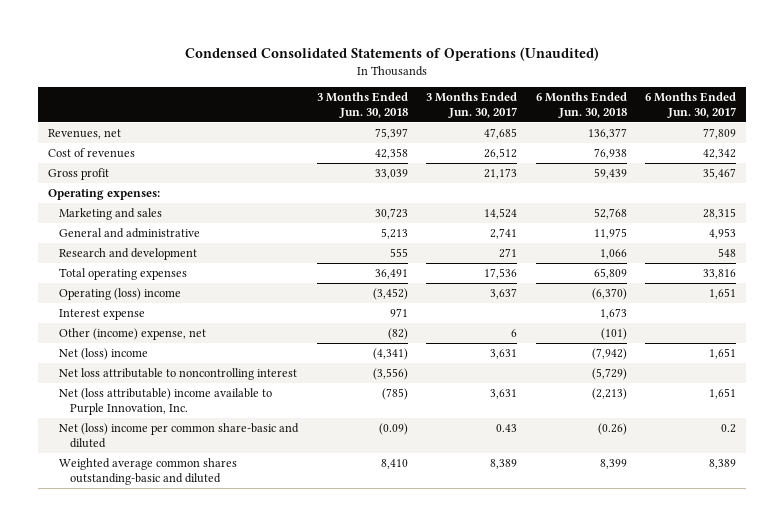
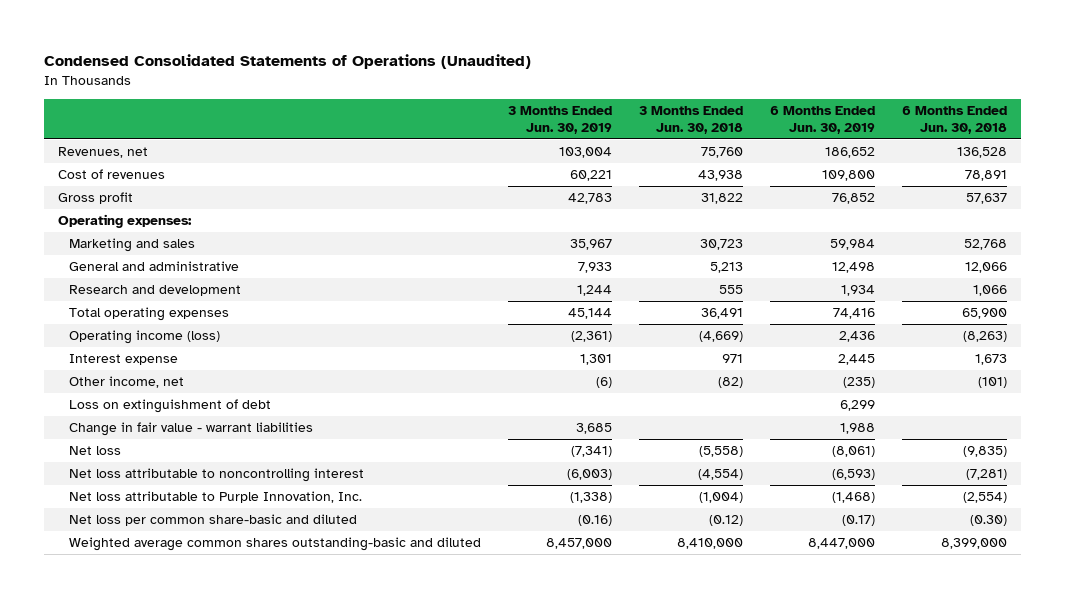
- | 3 Months Ended Jun. 30, 2018 | 3 Months Ended Jun. 30, 2017 | 6 Months Ended Jun. 30, 2018 | 6 Months Ended Jun. 30, 2017
+ | 3 Months Ended Jun. 30, 2019 | 3 Months Ended Jun. 30, 2018 | 6 Months Ended Jun. 30, 2019 | 6 Months Ended Jun. 30, 2018
- Revenues, net | 75,397 | 47,685 | 136,377 | 77,809
- Cost of revenues | 42,358 | 26,512 | 76,938 | 42,342
- Gross profit | 33,039 | 21,173 | 59,439 | 35,467
+ Revenues, net | 103,004 | 75,760 | 186,652 | 136,528
+ Cost of revenues | 60,221 | 43,938 | 109,800 | 78,891
+ Gross profit | 42,783 | 31,822 | 76,852 | 57,637
- General and administrative | 5,213 | 2,741 | 11,975 | 4,953
+ General and administrative | 7,933 | 5,213 | 12,498 | 12,066
- Total operating expenses | 36,491 | 17,536 | 65,809 | 33,816
- Operating (loss) income | (3,452) | 3,637 | (6,370) | 1,651
+ Total operating expenses | 45,144 | 36,491 | 74,416 | 65,900
+ Operating income (loss) | (2,361) | (4,669) | 2,436 | (8,263)
- Other (income) expense, net | (82) | 6 | (101) |
- Net (loss) income | (4,341) | 3,631 | (7,942) | 1,651
- Net loss attributable to noncontrolling interest | (3,556) | | (5,729) |
- Net (loss attributable) income available to Purple Innovation, Inc. | (785) | 3,631 | (2,213) | 1,651
- Net (loss) income per common share-basic and diluted | (0.09) | 0.43 | (0.26) | 0.2
- Weighted average common shares outstanding-basic and diluted | 8,410 | 8,389 | 8,399 | 8,389
+ Other income, net | (6) | (82) | (235) | (101)
+ Loss on extinguishment of debt | | | 6,299 |
+ Change in fair value - warrant liabilities | 3,685 | | 1,988 |
+ Net loss | (7,341) | (5,558) | (8,061) | (9,835)
+ Net loss attributable to noncontrolling interest | (6,003) | (4,554) | (6,593) | (7,281)
+ Net loss attributable to Purple Innovation, Inc. | (1,338) | (1,004) | (1,468) | (2,554)
+ Net loss per common share-basic and diluted | (0.16) | (0.12) | (0.17) | (0.30)
+ Weighted average common shares outstanding-basic and diluted | 8,457,000 | 8,410,000 | 8,447,000 | 8,399,000

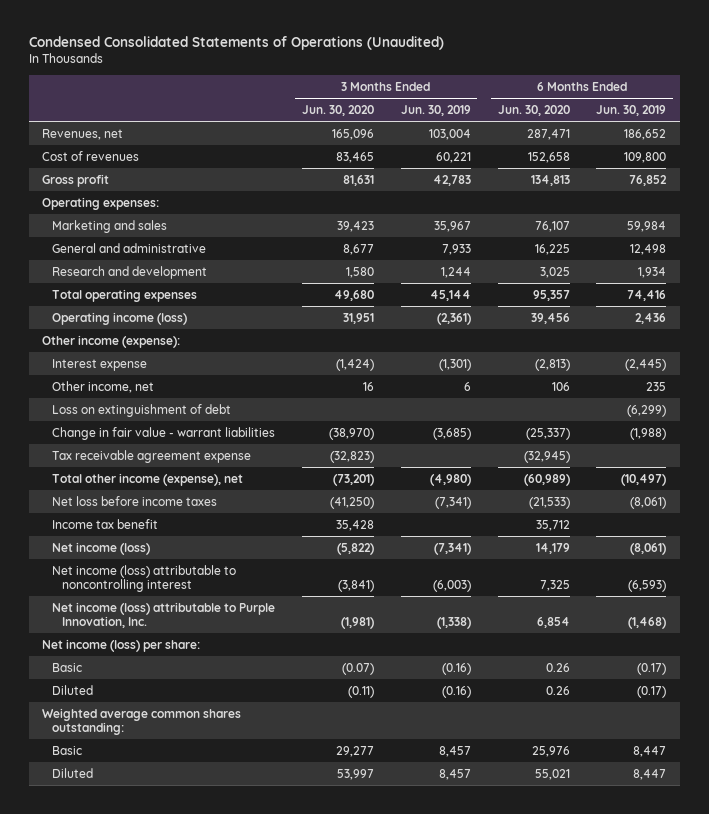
- | 3 Months Ended Jun. 30, 2019 | 3 Months Ended Jun. 30, 2018 | 6 Months Ended Jun. 30, 2019 | 6 Months Ended Jun. 30, 2018
+ | 3 Months Ended Jun. 30, 2020 | 3 Months Ended Jun. 30, 2019 | 6 Months Ended Jun. 30, 2020 | 6 Months Ended Jun. 30, 2019
- Interest expense | 1,301 | 971 | 2,445 | 1,673
- Other income, net | (6) | (82) | (235) | (101)
- Loss on extinguishment of debt | | | 6,299 |
- Change in fair value - warrant liabilities | 3,685 | | 1,988 |
- Net loss | (7,341) | (5,558) | (8,061) | (9,835)
- Net loss attributable to noncontrolling interest | (6,003) | (4,554) | (6,593) | (7,281)
- Net loss attributable to Purple Innovation, Inc. | (1,338) | (1,004) | (1,468) | (2,554)
- Net loss per common share-basic and diluted | (0.16) | (0.12) | (0.17) | (0.30)
- Weighted average common shares outstanding-basic and diluted | 8,457,000 | 8,410,000 | 8,447,000 | 8,399,000
+ Other income (expense):
+ Interest expense | (1,424) | (1,301) | (2,813) | (2,445)
+ Other income, net | 16 | 6 | 106 | 235
+ Loss on extinguishment of debt | | | | (6,299)
+ Change in fair value - warrant liabilities | (38,970) | (3,685) | (25,337) | (1,988)
+ Tax receivable agreement expense | (32,823) | | (32,945) |
+ Total other income (expense), net | (73,201) | (4,980) | (60,989) | (10,497)
+ Net loss before income taxes | (41,250) | (7,341) | (21,533) | (8,061)
+ Income tax benefit | 35,428 | | 35,712 |
+ Net income (loss) | (5,822) | (7,341) | 14,179 | (8,061)
+ Net income (loss) attributable to noncontrolling interest | (3,841) | (6,003) | 7,325 | (6,593)
+ Net income (loss) attributable to Purple Innovation, Inc. | (1,981) | (1,338) | 6,854 | (1,468)
+ Net income (loss) per share:
+ Basic | (0.07) | (0.16) | 0.26 | (0.17)
+ Diluted | (0.11) | (0.16) | 0.26 | (0.17)
+ Weighted average common shares outstanding:
+ Basic | 29,277 | 8,457 | 25,976 | 8,447
+ Diluted | 53,997 | 8,457 | 55,021 | 8,447

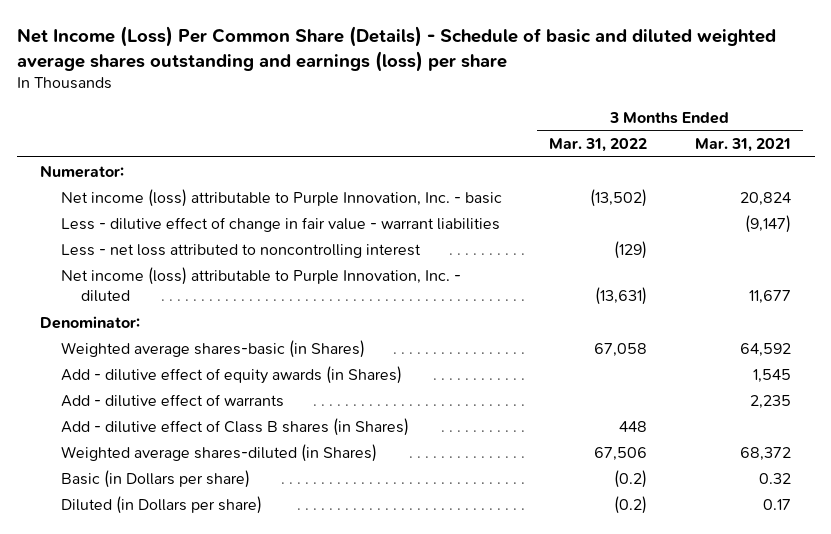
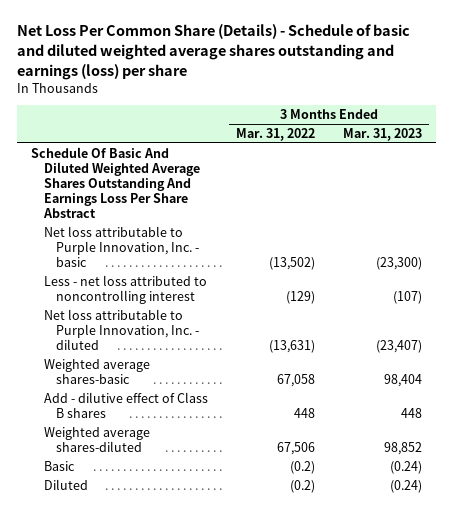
- Net Income (Loss) Per Common Share (Details) - Schedule of basic and diluted weighted average shares outstanding and earnings (loss) per share
+ Net Loss Per Common Share (Details) - Schedule of basic and diluted weighted average shares outstanding and earnings (loss) per share
- | 3 Months Ended Mar. 31, 2022 | 3 Months Ended Mar. 31, 2021
+ | 3 Months Ended Mar. 31, 2022 | 3 Months Ended Mar. 31, 2023
- Numerator:
- Net income (loss) attributable to Purple Innovation, Inc. - basic | (13,502) | 20,824
- Less - dilutive effect of change in fair value - warrant liabilities | | (9,147)
+ Schedule Of Basic And Diluted Weighted Average Shares Outstanding And Earnings Loss Per Share Abstract
+ Net loss attributable to Purple Innovation, Inc. - basic | (13,502) | (23,300)
- Net income (loss) attributable to Purple Innovation, Inc. - diluted | (13,631) | 11,677
- Denominator:
- Weighted average shares-basic (in Shares) | 67,058 | 64,592
- Add - dilutive effect of equity awards (in Shares) | | 1,545
- Add - dilutive effect of warrants | | 2,235
- Add - dilutive effect of Class B shares (in Shares) | 448 |
- Weighted average shares-diluted (in Shares) | 67,506 | 68,372
- Basic (in Dollars per share) | (0.2) | 0.32
- Diluted (in Dollars per share) | (0.2) | 0.17
+ Net loss attributable to Purple Innovation, Inc. - diluted | (13,631) | (23,407)
+ Weighted average shares-basic | 67,058 | 98,404
+ Add - dilutive effect of Class B shares | 448 | 448
+ Weighted average shares-diluted | 67,506 | 98,852
+ Basic | (0.2) | (0.24)
+ Diluted | (0.2) | (0.24)

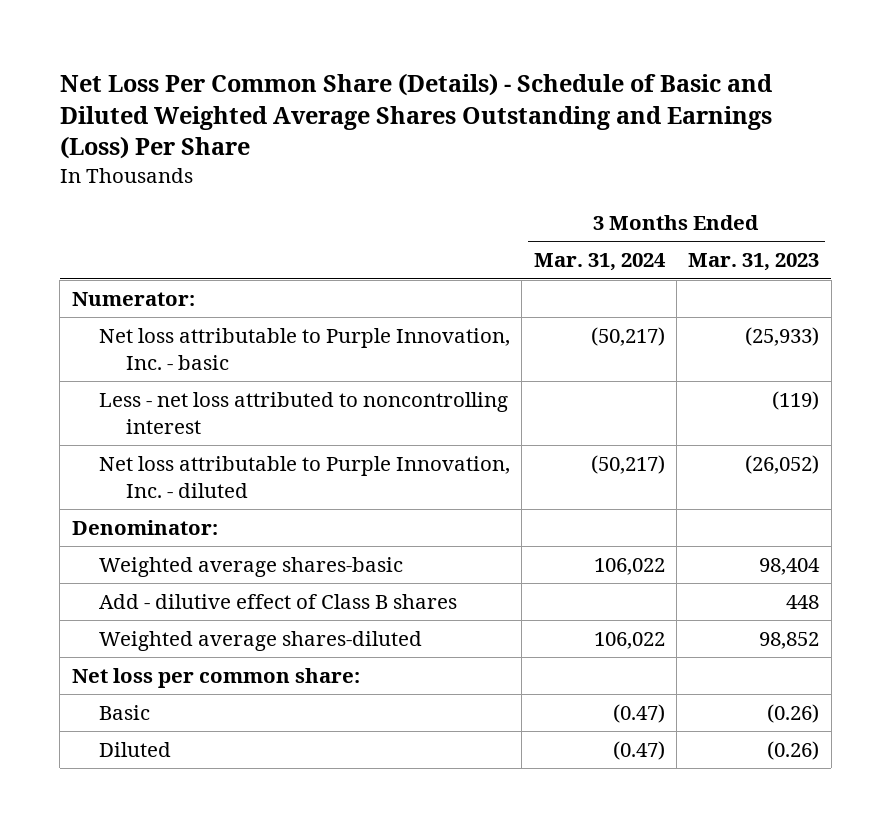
- Net Loss Per Common Share (Details) - Schedule of basic and diluted weighted average shares outstanding and earnings (loss) per share
+ Net Loss Per Common Share (Details) - Schedule of Basic and Diluted Weighted Average Shares Outstanding and Earnings (Loss) Per Share
- | 3 Months Ended Mar. 31, 2022 | 3 Months Ended Mar. 31, 2023
+ | 3 Months Ended Mar. 31, 2024 | 3 Months Ended Mar. 31, 2023
- Schedule Of Basic And Diluted Weighted Average Shares Outstanding And Earnings Loss Per Share Abstract
- Net loss attributable to Purple Innovation, Inc. - basic | (13,502) | (23,300)
- Less - net loss attributed to noncontrolling interest | (129) | (107)
- Net loss attributable to Purple Innovation, Inc. - diluted | (13,631) | (23,407)
+ Numerator:
+ Net loss attributable to Purple Innovation, Inc. - basic | (50,217) | (25,933)
+ Less - net loss attributed to noncontrolling interest | | (119)
+ Net loss attributable to Purple Innovation, Inc. - diluted | (50,217) | (26,052)
+ Denominator:
- Basic | (0.2) | (0.24)
- Diluted | (0.2) | (0.24)
+ Net loss per common share:
+ Basic | (0.47) | (0.26)
+ Diluted | (0.47) | (0.26)

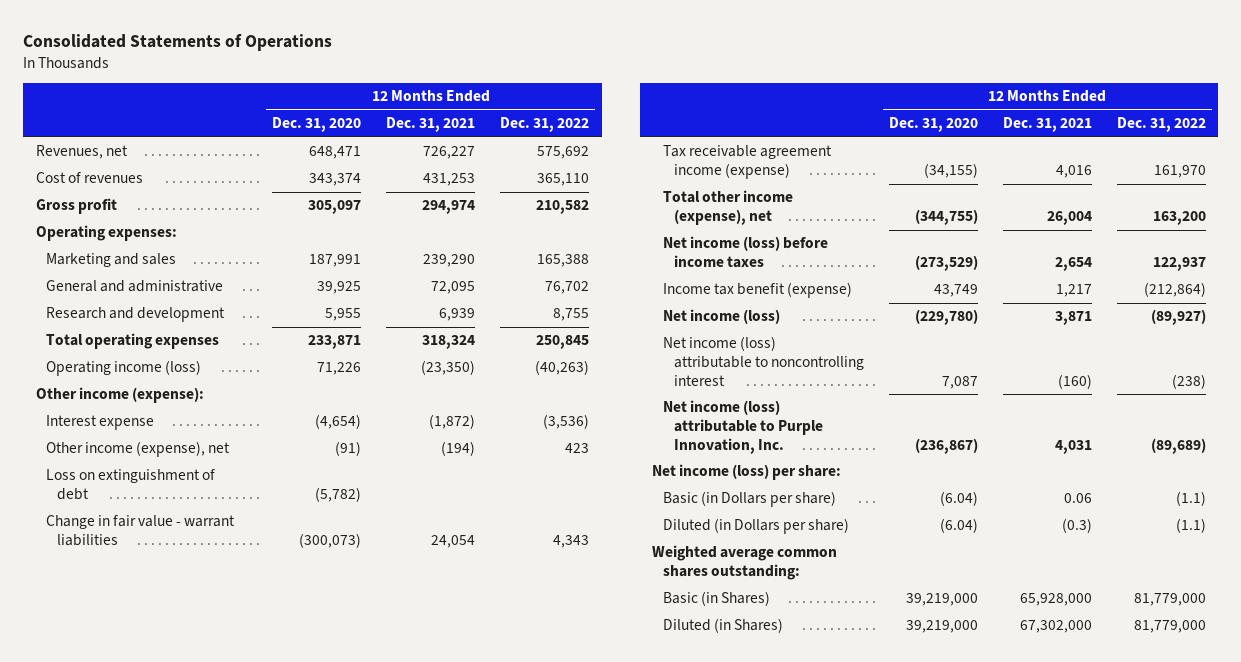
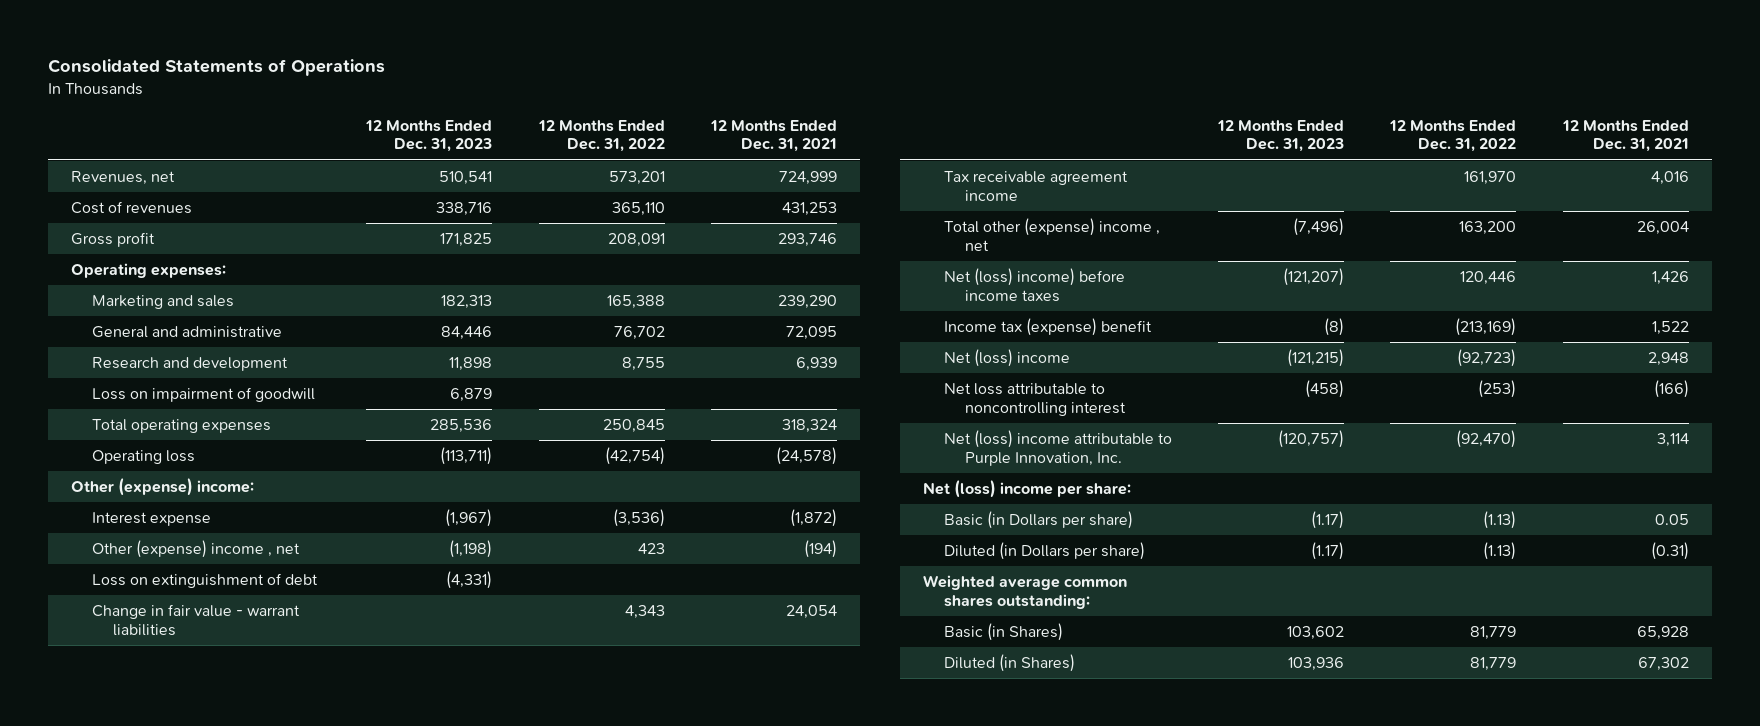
- | 12 Months Ended Dec. 31, 2020 | 12 Months Ended Dec. 31, 2021 | 12 Months Ended Dec. 31, 2022
+ | 12 Months Ended Dec. 31, 2023 | 12 Months Ended Dec. 31, 2022 | 12 Months Ended Dec. 31, 2021
- Revenues, net | 648,471 | 726,227 | 575,692
+ Revenues, net | 510,541 | 573,201 | 724,999
- Gross profit | 305,097 | 294,974 | 210,582
+ Gross profit | 171,825 | 208,091 | 293,746
+ Loss on impairment of goodwill | 6,879 | |
- Operating income (loss) | 71,226 | (23,350) | (40,263)
- Other income (expense):
+ Operating loss | (113,711) | (42,754) | (24,578)
+ Other (expense) income:
- Other income (expense), net | (91) | (194) | 423
+ Other (expense) income , net | (1,198) | 423 | (194)
- Tax receivable agreement income (expense) | (34,155) | 4,016 | 161,970
- Total other income (expense), net | (344,755) | 26,004 | 163,200
- Net income (loss) before income taxes | (273,529) | 2,654 | 122,937
- Income tax benefit (expense) | 43,749 | 1,217 | (212,864)
- Net income (loss) | (229,780) | 3,871 | (89,927)
- Net income (loss) attributable to noncontrolling interest | 7,087 | (160) | (238)
- Net income (loss) attributable to Purple Innovation, Inc. | (236,867) | 4,031 | (89,689)
- Net income (loss) per share:
- Basic (in Dollars per share) | (6.04) | 0.06 | (1.1)
- Diluted (in Dollars per share) | (6.04) | (0.3) | (1.1)
+ Tax receivable agreement income | | 161,970 | 4,016
+ Total other (expense) income , net | (7,496) | 163,200 | 26,004
+ Net (loss) income) before income taxes | (121,207) | 120,446 | 1,426
+ Income tax (expense) benefit | (8) | (213,169) | 1,522
+ Net (loss) income | (121,215) | (92,723) | 2,948
+ Net loss attributable to noncontrolling interest | (458) | (253) | (166)
+ Net (loss) income attributable to Purple Innovation, Inc. | (120,757) | (92,470) | 3,114
+ Net (loss) income per share:
+ Basic (in Dollars per share) | (1.17) | (1.13) | 0.05
+ Diluted (in Dollars per share) | (1.17) | (1.13) | (0.31)
- Basic (in Shares) | 39,219,000 | 65,928,000 | 81,779,000
- Diluted (in Shares) | 39,219,000 | 67,302,000 | 81,779,000
+ Basic (in Shares) | 103,602 | 81,779 | 65,928
+ Diluted (in Shares) | 103,936 | 81,779 | 67,302

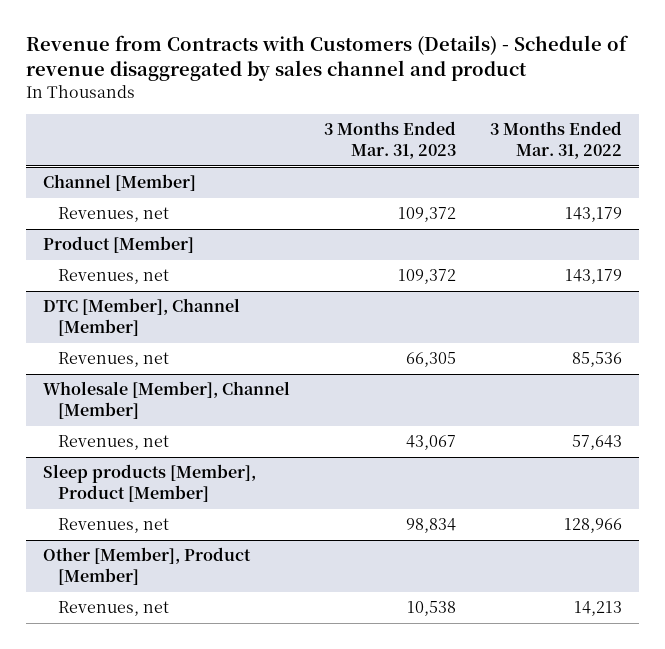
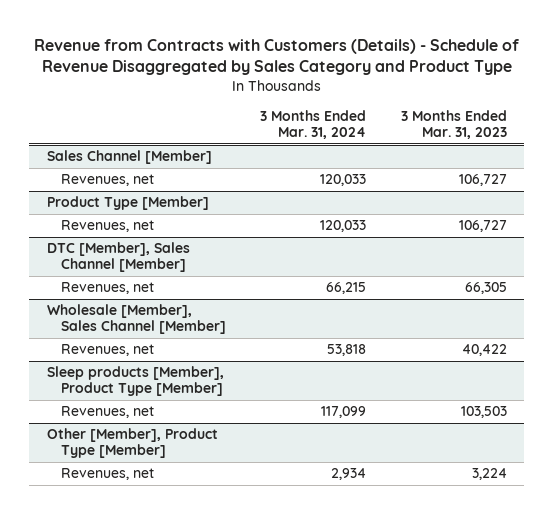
- Revenue from Contracts with Customers (Details) - Schedule of revenue disaggregated by sales channel and product
+ Revenue from Contracts with Customers (Details) - Schedule of Revenue Disaggregated by Sales Category and Product Type
- | 3 Months Ended Mar. 31, 2023 | 3 Months Ended Mar. 31, 2022
+ | 3 Months Ended Mar. 31, 2024 | 3 Months Ended Mar. 31, 2023
- Channel [Member]
- Revenues, net | 109,372 | 143,179
- Product [Member]
- Revenues, net | 109,372 | 143,179
- DTC [Member], Channel [Member]
+ Sales Channel [Member]
+ Revenues, net | 120,033 | 106,727
+ Product Type [Member]
+ Revenues, net | 120,033 | 106,727
+ DTC [Member], Sales Channel [Member]
- Wholesale [Member], Channel [Member]
- Revenues, net | 43,067 | 57,643
- Sleep products [Member], Product [Member]
- Revenues, net | 98,834 | 128,966
- Other [Member], Product [Member]
- Revenues, net | 10,538 | 14,213
+ Wholesale [Member], Sales Channel [Member]
+ Revenues, net | 53,818 | 40,422
+ Sleep products [Member], Product Type [Member]
+ Revenues, net | 117,099 | 103,503
+ Other [Member], Product Type [Member]
+ Revenues, net | 2,934 | 3,224

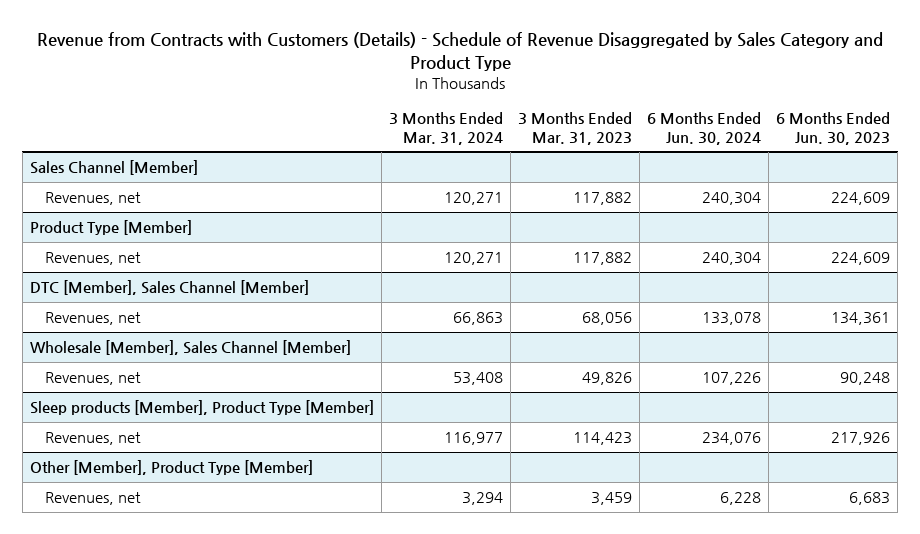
- | 3 Months Ended Mar. 31, 2024 | 3 Months Ended Mar. 31, 2023
+ | 3 Months Ended Mar. 31, 2024 | 3 Months Ended Mar. 31, 2023 | 6 Months Ended Jun. 30, 2024 | 6 Months Ended Jun. 30, 2023
@ Sales Channel [Member]
- Revenues, net | 120,033 | 106,727
+ Revenues, net | 120,271 | 117,882 | 240,304 | 224,609
@ Product Type [Member]
- Revenues, net | 120,033 | 106,727
+ Revenues, net | 120,271 | 117,882 | 240,304 | 224,609
@ DTC [Member], Sales Channel [Member]
- Revenues, net | 66,215 | 66,305
+ Revenues, net | 66,863 | 68,056 | 133,078 | 134,361
@ Wholesale [Member], Sales Channel [Member]
- Revenues, net | 53,818 | 40,422
+ Revenues, net | 53,408 | 49,826 | 107,226 | 90,248
@ Sleep products [Member], Product Type [Member]
- Revenues, net | 117,099 | 103,503
+ Revenues, net | 116,977 | 114,423 | 234,076 | 217,926
@ Other [Member], Product Type [Member]
- Revenues, net | 2,934 | 3,224
+ Revenues, net | 3,294 | 3,459 | 6,228 | 6,683

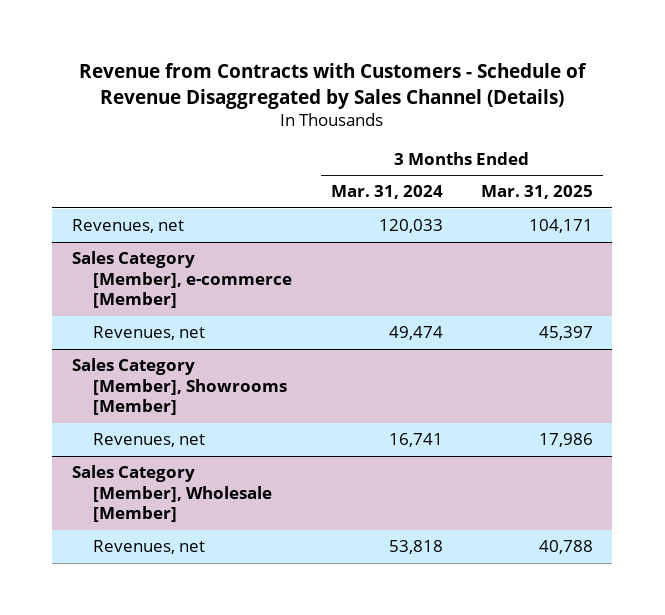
- Revenue from Contracts with Customers (Details) - Schedule of Revenue Disaggregated by Sales Category and Product Type
+ Revenue from Contracts with Customers - Schedule of Revenue Disaggregated by Sales Channel (Details)
- | 3 Months Ended Mar. 31, 2024 | 3 Months Ended Mar. 31, 2023 | 6 Months Ended Jun. 30, 2024 | 6 Months Ended Jun. 30, 2023
+ | 3 Months Ended Mar. 31, 2024 | 3 Months Ended Mar. 31, 2025
- Sales Channel [Member]
- Revenues, net | 120,271 | 117,882 | 240,304 | 224,609
- Product Type [Member]
- Revenues, net | 120,271 | 117,882 | 240,304 | 224,609
- DTC [Member], Sales Channel [Member]
- Revenues, net | 66,863 | 68,056 | 133,078 | 134,361
- Wholesale [Member], Sales Channel [Member]
- Revenues, net | 53,408 | 49,826 | 107,226 | 90,248
- Sleep products [Member], Product Type [Member]
- Revenues, net | 116,977 | 114,423 | 234,076 | 217,926
- Other [Member], Product Type [Member]
- Revenues, net | 3,294 | 3,459 | 6,228 | 6,683
+ Revenues, net | 120,033 | 104,171
+ Sales Category [Member], e-commerce [Member]
+ Revenues, net | 49,474 | 45,397
+ Sales Category [Member], Showrooms [Member]
+ Revenues, net | 16,741 | 17,986
+ Sales Category [Member], Wholesale [Member]
+ Revenues, net | 53,818 | 40,788

